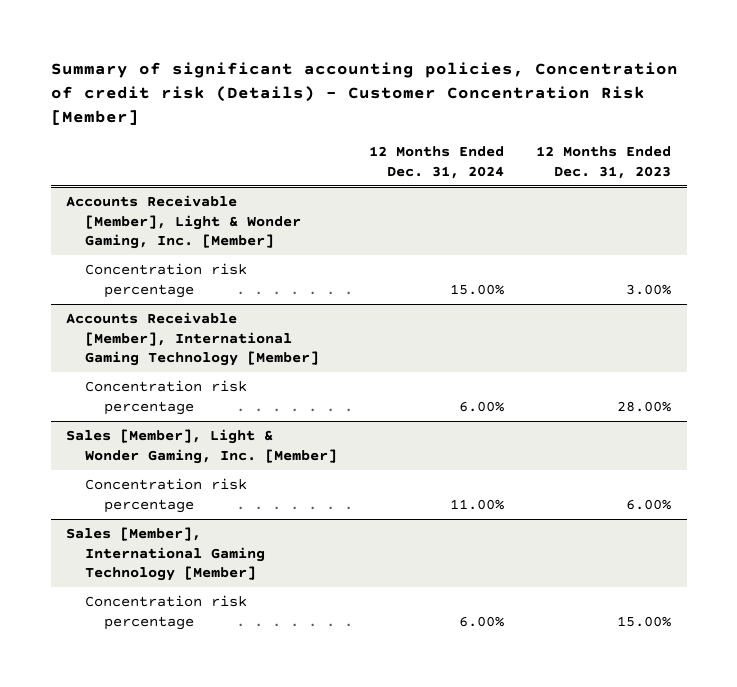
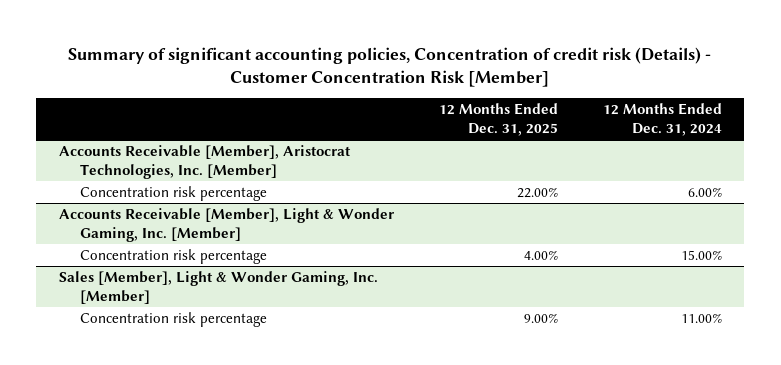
- | 12 Months Ended Dec. 31, 2024 | 12 Months Ended Dec. 31, 2023
+ | 12 Months Ended Dec. 31, 2025 | 12 Months Ended Dec. 31, 2024
+ Accounts Receivable [Member], Aristocrat Technologies, Inc. [Member]
+ Concentration risk percentage | 22.00% | 6.00%
- Accounts Receivable [Member], International Gaming Technology [Member]
- Concentration risk percentage | 6.00% | 28.00%
- Sales [Member], International Gaming Technology [Member]
- Concentration risk percentage | 6.00% | 15.00%

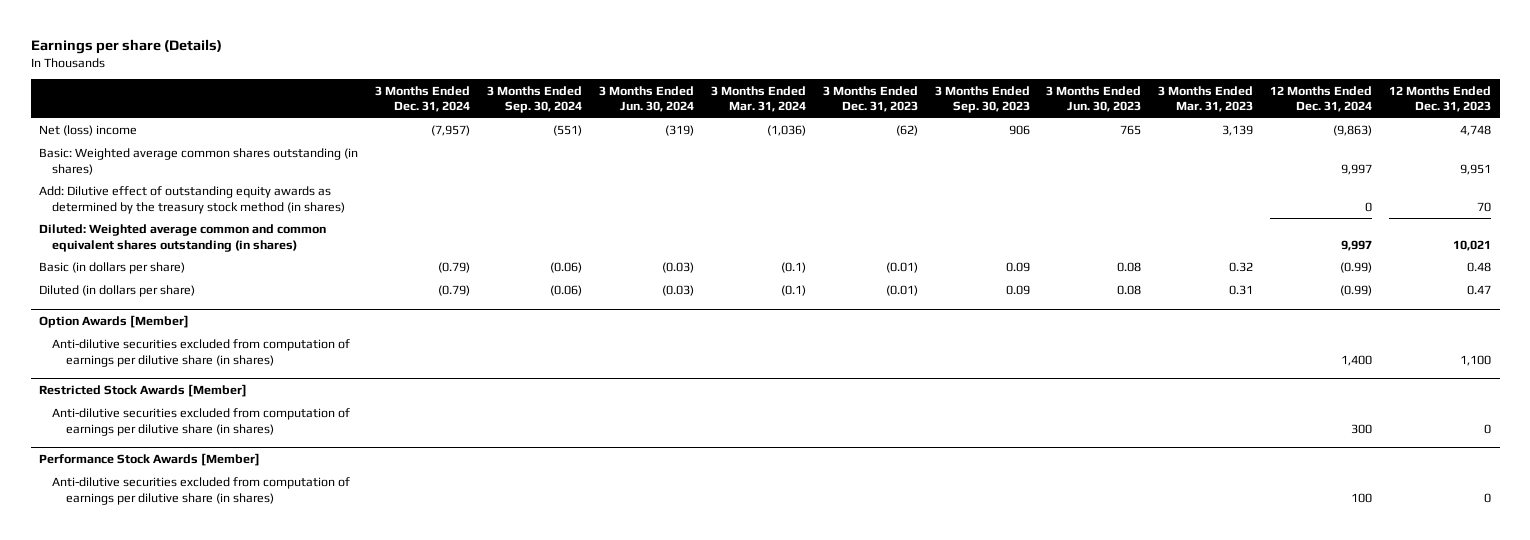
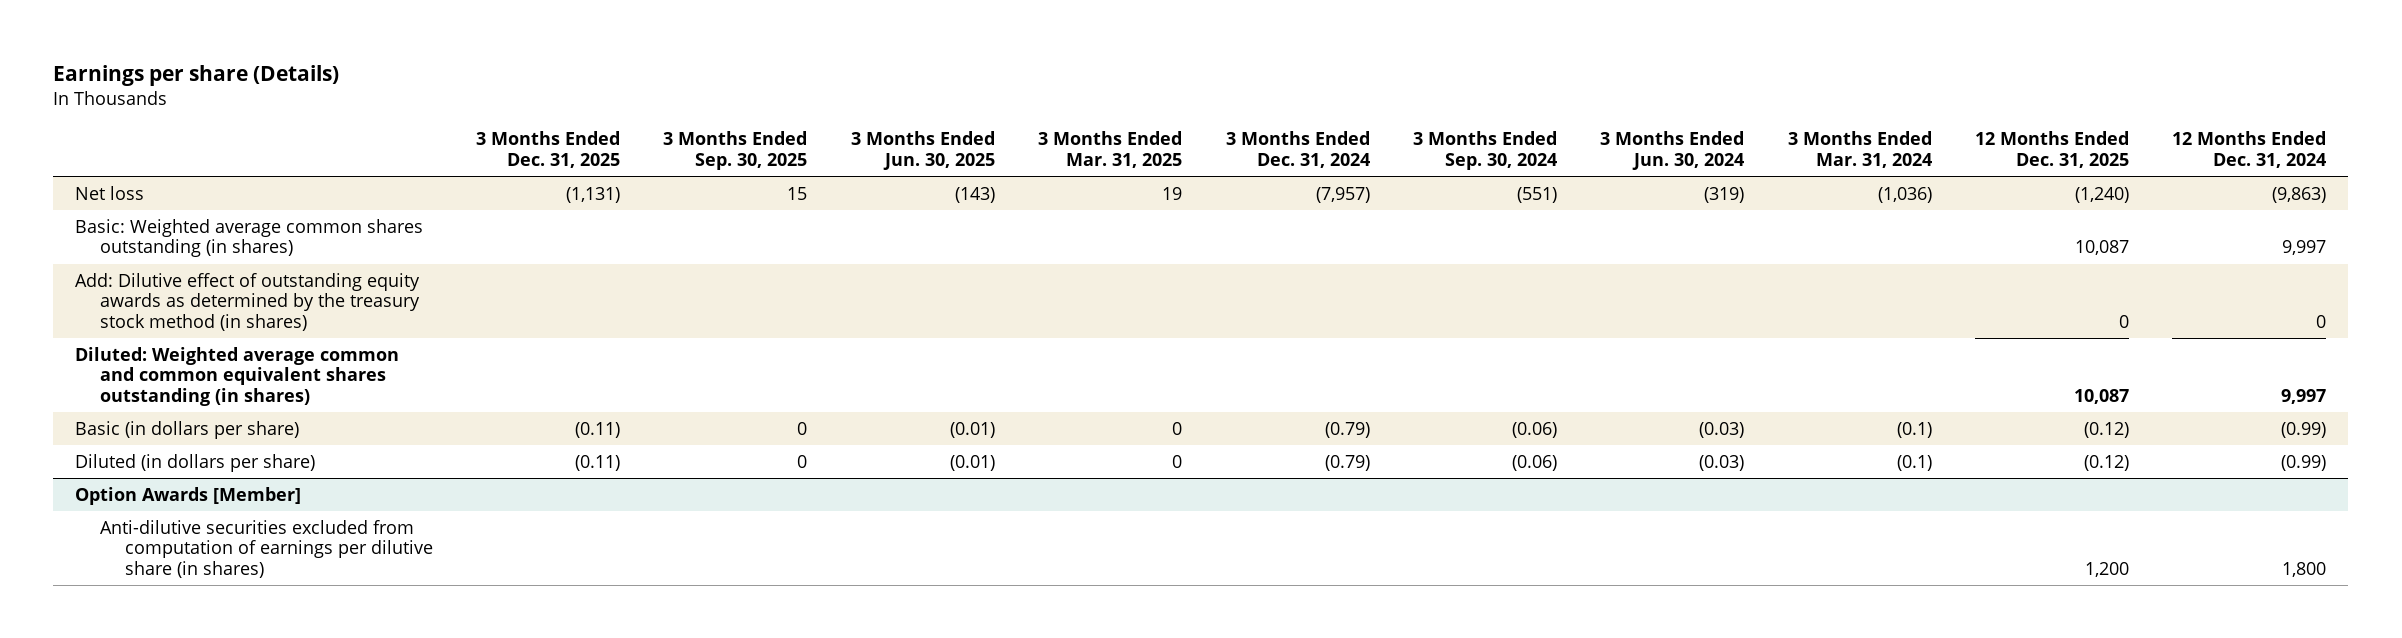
- | 3 Months Ended Dec. 31, 2024 | 3 Months Ended Sep. 30, 2024 | 3 Months Ended Jun. 30, 2024 | 3 Months Ended Mar. 31, 2024 | 3 Months Ended Dec. 31, 2023 | 3 Months Ended Sep. 30, 2023 | 3 Months Ended Jun. 30, 2023 | 3 Months Ended Mar. 31, 2023 | 12 Months Ended Dec. 31, 2024 | 12 Months Ended Dec. 31, 2023
+ | 3 Months Ended Dec. 31, 2025 | 3 Months Ended Sep. 30, 2025 | 3 Months Ended Jun. 30, 2025 | 3 Months Ended Mar. 31, 2025 | 3 Months Ended Dec. 31, 2024 | 3 Months Ended Sep. 30, 2024 | 3 Months Ended Jun. 30, 2024 | 3 Months Ended Mar. 31, 2024 | 12 Months Ended Dec. 31, 2025 | 12 Months Ended Dec. 31, 2024
- Net (loss) income | (7,957) | (551) | (319) | (1,036) | (62) | 906 | 765 | 3,139 | (9,863) | 4,748
+ Net loss | (1,131) | 15 | (143) | 19 | (7,957) | (551) | (319) | (1,036) | (1,240) | (9,863)
@ Option Awards [Member]
- Anti-dilutive securities excluded from computation of earnings per dilutive share (in shares) | | | | | | | | | 1,400 | 1,100
- Restricted Stock Awards [Member]
- Anti-dilutive securities excluded from computation of earnings per dilutive share (in shares) | | | | | | | | | 300 | 0
- Performance Stock Awards [Member]
- Anti-dilutive securities excluded from computation of earnings per dilutive share (in shares) | | | | | | | | | 100 | 0
@ Option Awards [Member]
+ Anti-dilutive securities excluded from computation of earnings per dilutive share (in shares) | | | | | | | | | 1,200 | 1,800

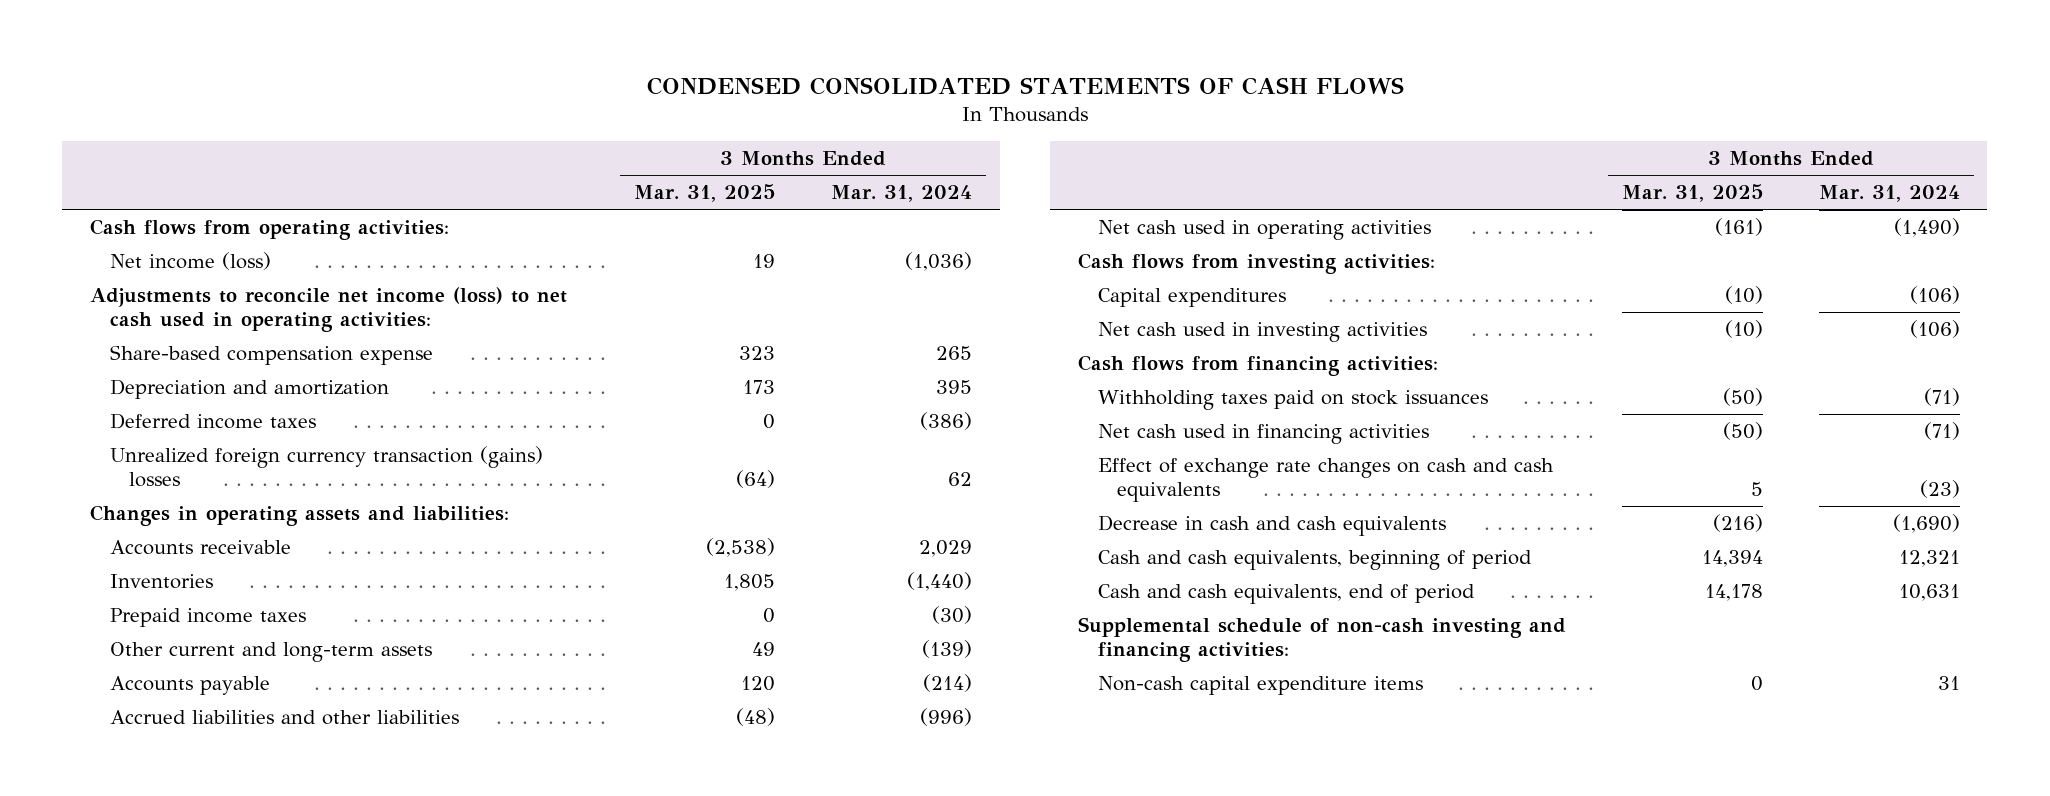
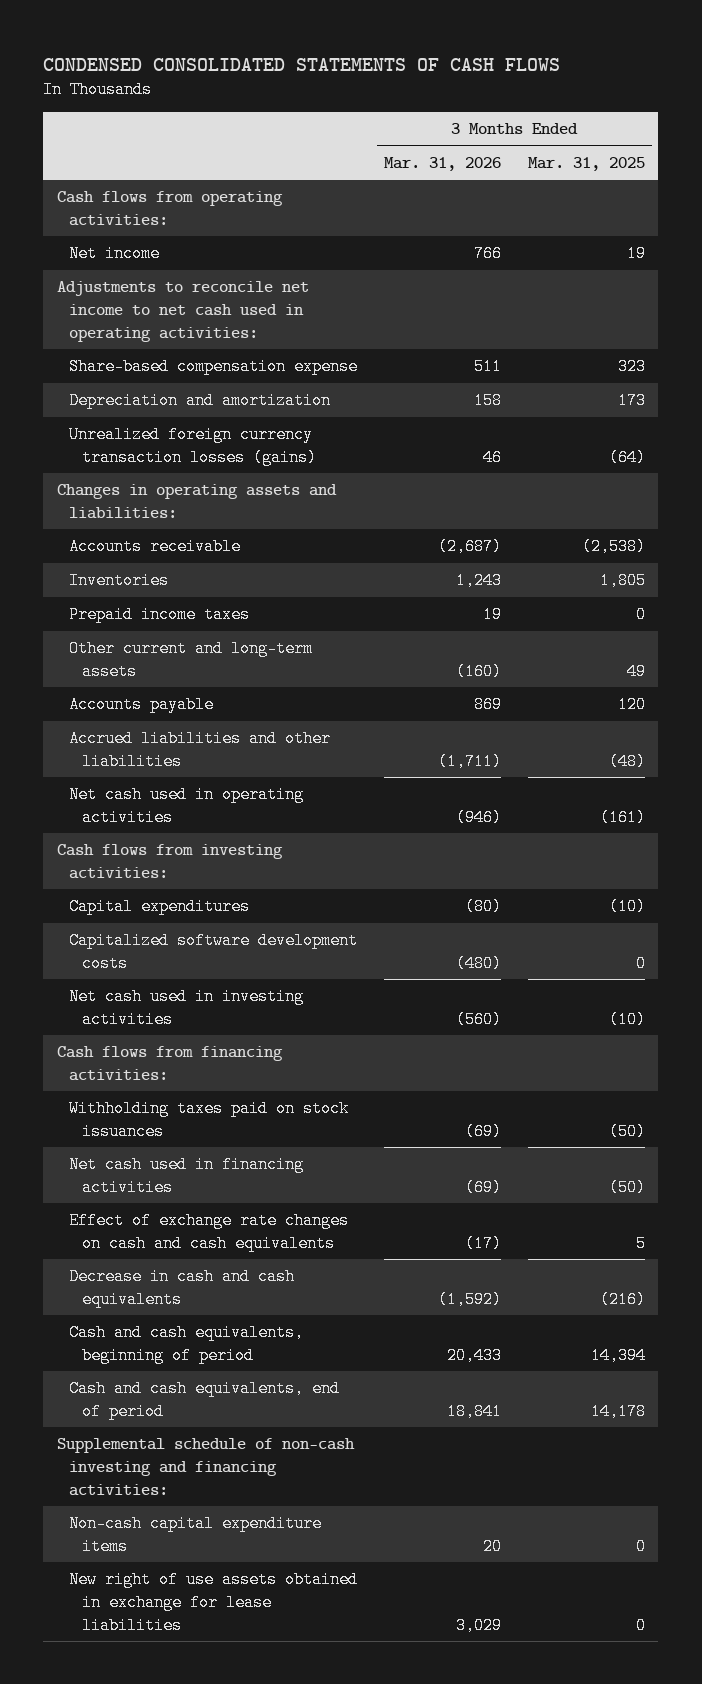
- | 3 Months Ended Mar. 31, 2025 | 3 Months Ended Mar. 31, 2024
+ | 3 Months Ended Mar. 31, 2026 | 3 Months Ended Mar. 31, 2025
- Net income (loss) | 19 | (1,036)
- Adjustments to reconcile net income (loss) to net cash used in operating activities:
+ Net income | 766 | 19
+ Adjustments to reconcile net income to net cash used in operating activities:
- Deferred income taxes | 0 | (386)
- Unrealized foreign currency transaction (gains) losses | (64) | 62
+ Unrealized foreign currency transaction losses (gains) | 46 | (64)
+ Capitalized software development costs | (480) | 0
+ New right of use assets obtained in exchange for lease liabilities | 3,029 | 0

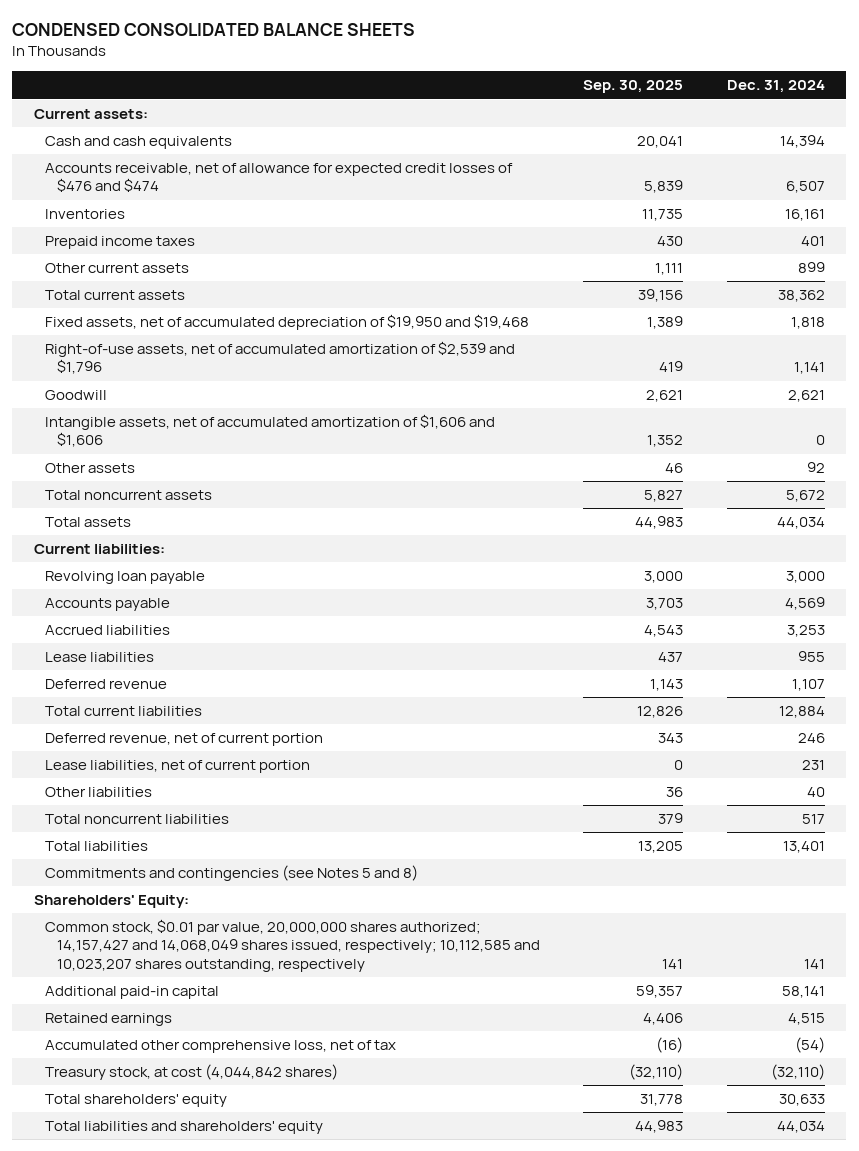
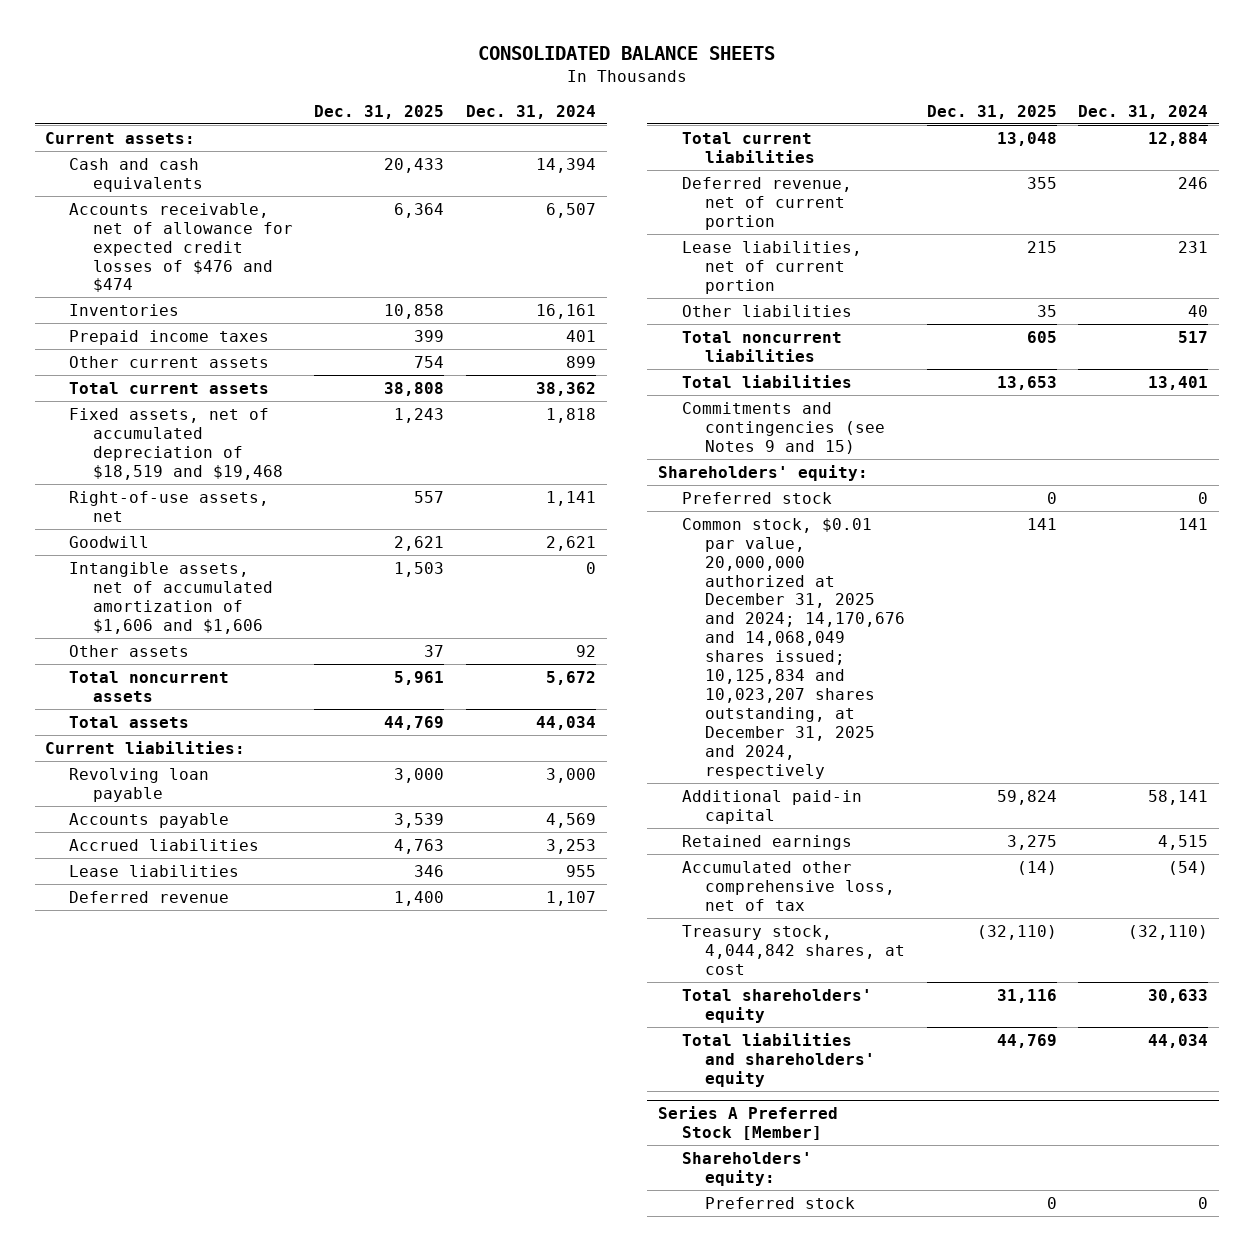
- CONDENSED CONSOLIDATED BALANCE SHEETS
+ CONSOLIDATED BALANCE SHEETS
- | Sep. 30, 2025 | Dec. 31, 2024
+ | Dec. 31, 2025 | Dec. 31, 2024
- Fixed assets, net of accumulated depreciation of $19,950 and $19,468 | 1,389 | 1,818
- Right-of-use assets, net of accumulated amortization of $2,539 and $1,796 | 419 | 1,141
+ Fixed assets, net of accumulated depreciation of $18,519 and $19,468 | 1,243 | 1,818
+ Right-of-use assets, net | 557 | 1,141
- Commitments and contingencies (see Notes 5 and 8)
- Shareholders' Equity:
- Common stock, $0.01 par value, 20,000,000 shares authorized; 14,157,427 and 14,068,049 shares issued, respectively; 10,112,585 and 10,023,207 shares outstanding, respectively | 141 | 141
+ Commitments and contingencies (see Notes 9 and 15)
+ Shareholders' equity:
+ Preferred stock | 0 | 0
+ Common stock, $0.01 par value, 20,000,000 authorized at December 31, 2025 and 2024; 14,170,676 and 14,068,049 shares issued; 10,125,834 and 10,023,207 shares outstanding, at December 31, 2025 and 2024, respectively | 141 | 141
- Treasury stock, at cost (4,044,842 shares) | (32,110) | (32,110)
+ Treasury stock, 4,044,842 shares, at cost | (32,110) | (32,110)
+ Series A Preferred Stock [Member]
+ Shareholders' equity:
+ Preferred stock | 0 | 0

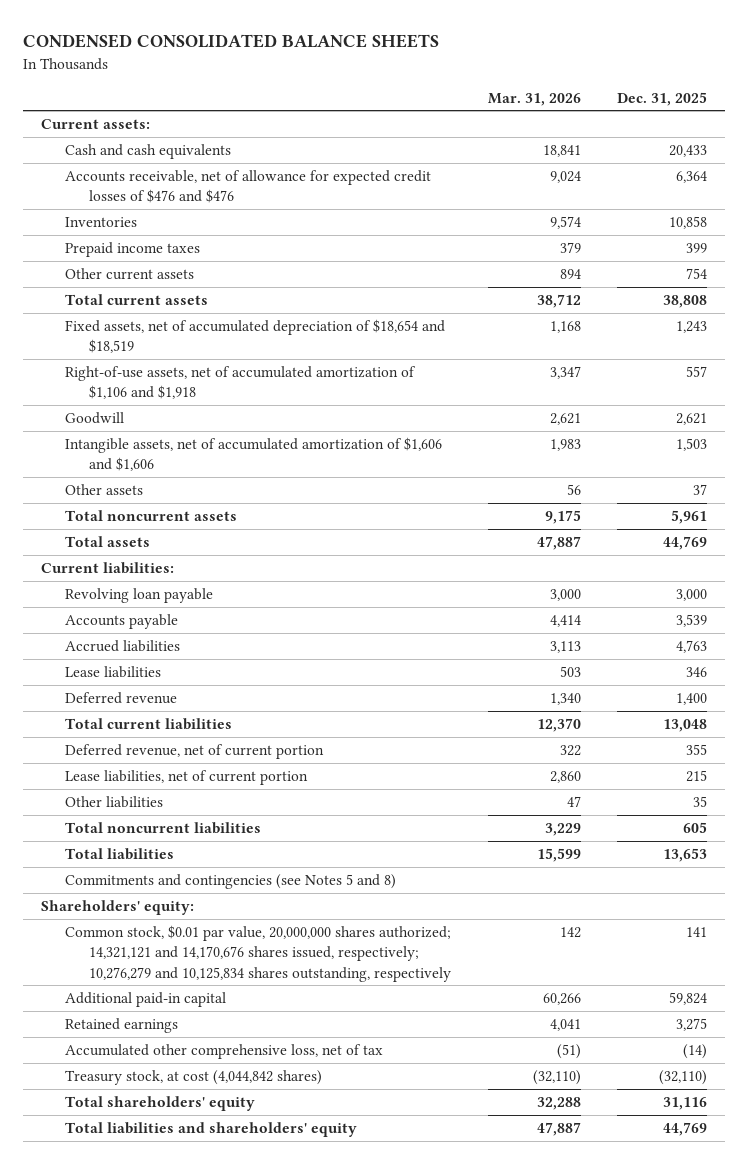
- CONSOLIDATED BALANCE SHEETS
+ CONDENSED CONSOLIDATED BALANCE SHEETS
- | Dec. 31, 2025 | Dec. 31, 2024
+ | Mar. 31, 2026 | Dec. 31, 2025
- Accounts receivable, net of allowance for expected credit losses of $476 and $474 | 6,364 | 6,507
+ Accounts receivable, net of allowance for expected credit losses of $476 and $476 | 9,024 | 6,364
- Fixed assets, net of accumulated depreciation of $18,519 and $19,468 | 1,243 | 1,818
- Right-of-use assets, net | 557 | 1,141
+ Fixed assets, net of accumulated depreciation of $18,654 and $18,519 | 1,168 | 1,243
+ Right-of-use assets, net of accumulated amortization of $1,106 and $1,918 | 3,347 | 557
- Commitments and contingencies (see Notes 9 and 15)
+ Commitments and contingencies (see Notes 5 and 8)
- Preferred stock | 0 | 0
- Common stock, $0.01 par value, 20,000,000 authorized at December 31, 2025 and 2024; 14,170,676 and 14,068,049 shares issued; 10,125,834 and 10,023,207 shares outstanding, at December 31, 2025 and 2024, respectively | 141 | 141
+ Common stock, $0.01 par value, 20,000,000 shares authorized; 14,321,121 and 14,170,676 shares issued, respectively; 10,276,279 and 10,125,834 shares outstanding, respectively | 142 | 141
- Treasury stock, 4,044,842 shares, at cost | (32,110) | (32,110)
+ Treasury stock, at cost (4,044,842 shares) | (32,110) | (32,110)
- Series A Preferred Stock [Member]
- Shareholders' equity:
- Preferred stock | 0 | 0

